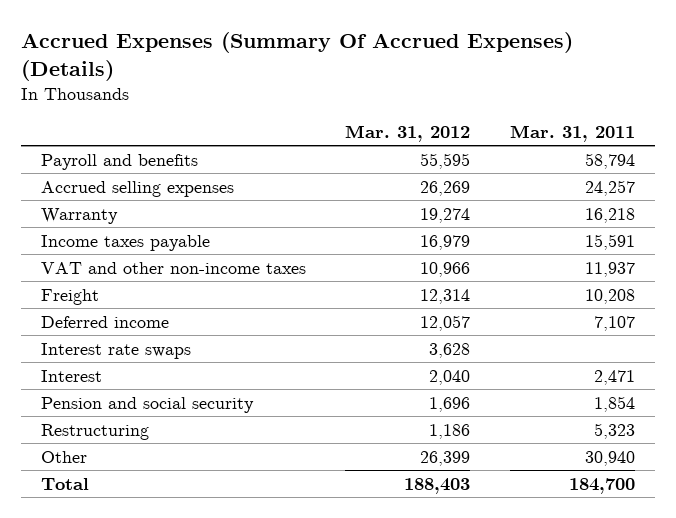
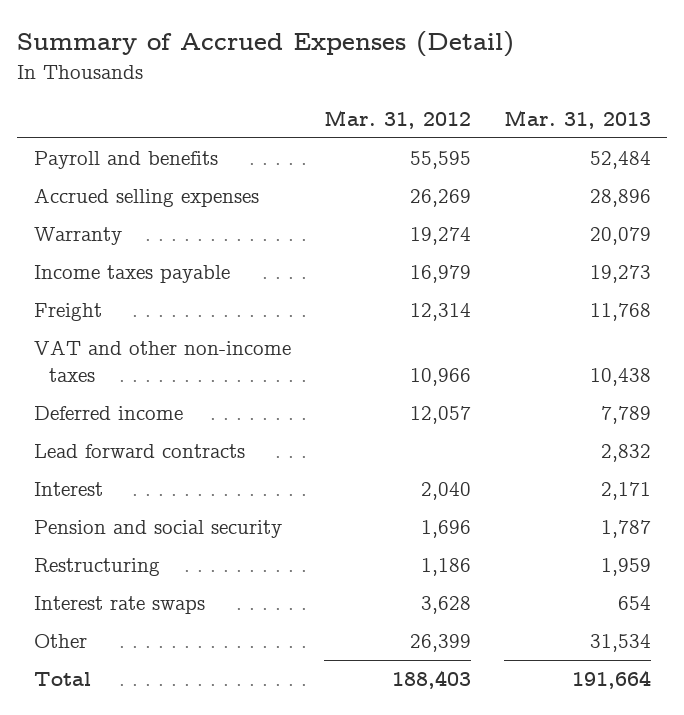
- Accrued Expenses (Summary Of Accrued Expenses) (Details)
+ Summary of Accrued Expenses (Detail)
- | Mar. 31, 2012 | Mar. 31, 2011
+ | Mar. 31, 2012 | Mar. 31, 2013
moved down: VAT and other non-income taxes | 10,966 | 10,438
+ Lead forward contracts | | 2,832
moved down: Interest rate swaps | 3,628 | 654

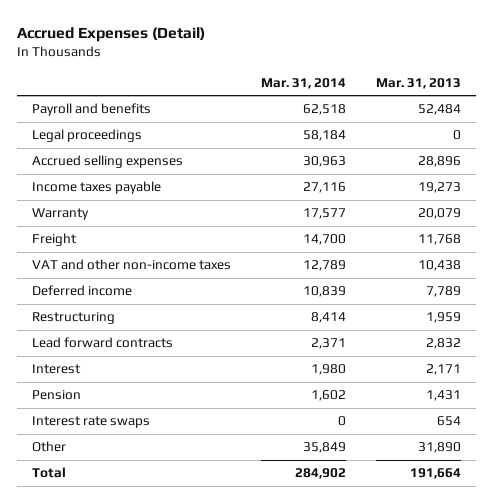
- Summary of Accrued Expenses (Detail)
+ Accrued Expenses (Detail)
- | Mar. 31, 2012 | Mar. 31, 2013
+ | Mar. 31, 2014 | Mar. 31, 2013
+ Legal proceedings | 58,184 | 0
moved down: Warranty | 17,577 | 20,079
moved up: Restructuring | 8,414 | 1,959
- Pension and social security | 1,696 | 1,787
+ Pension | 1,602 | 1,431
- Other | 26,399 | 31,534
+ Other | 35,849 | 31,890

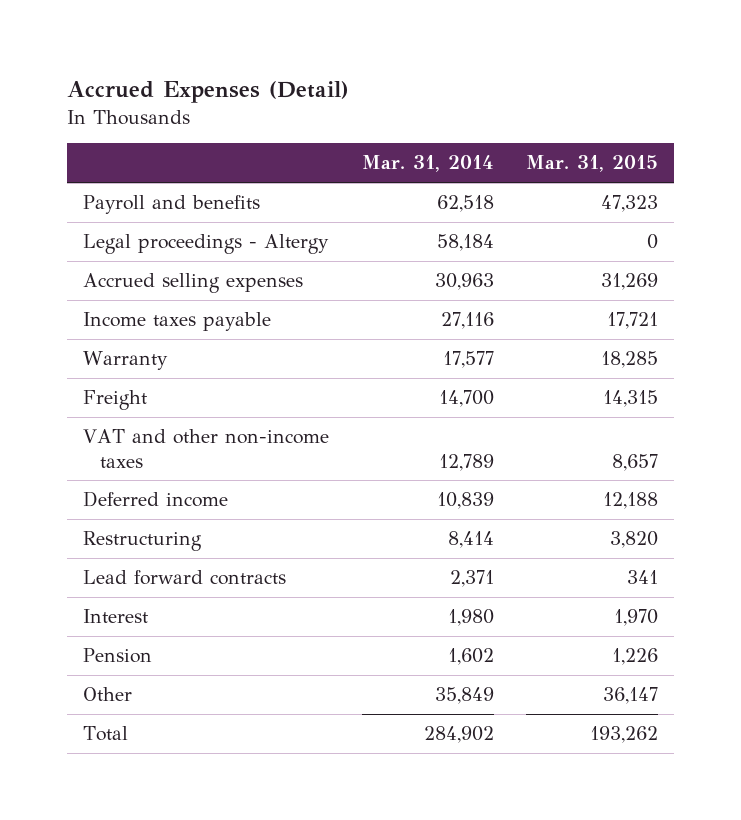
- | Mar. 31, 2014 | Mar. 31, 2013
+ | Mar. 31, 2014 | Mar. 31, 2015
- Legal proceedings | 58,184 | 0
+ Legal proceedings - Altergy | 58,184 | 0
- Interest rate swaps | 0 | 654

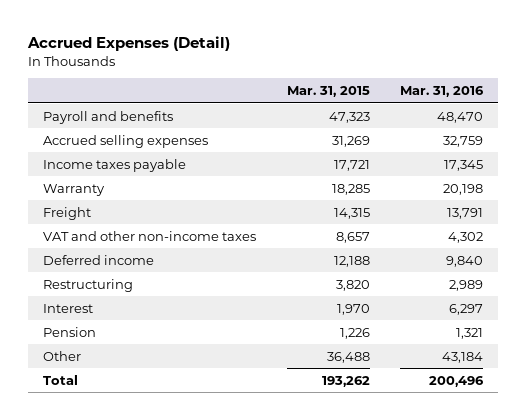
- | Mar. 31, 2014 | Mar. 31, 2015
+ | Mar. 31, 2015 | Mar. 31, 2016
- Legal proceedings - Altergy | 58,184 | 0
- Lead forward contracts | 2,371 | 341
- Other | 35,849 | 36,147
+ Other | 36,488 | 43,184

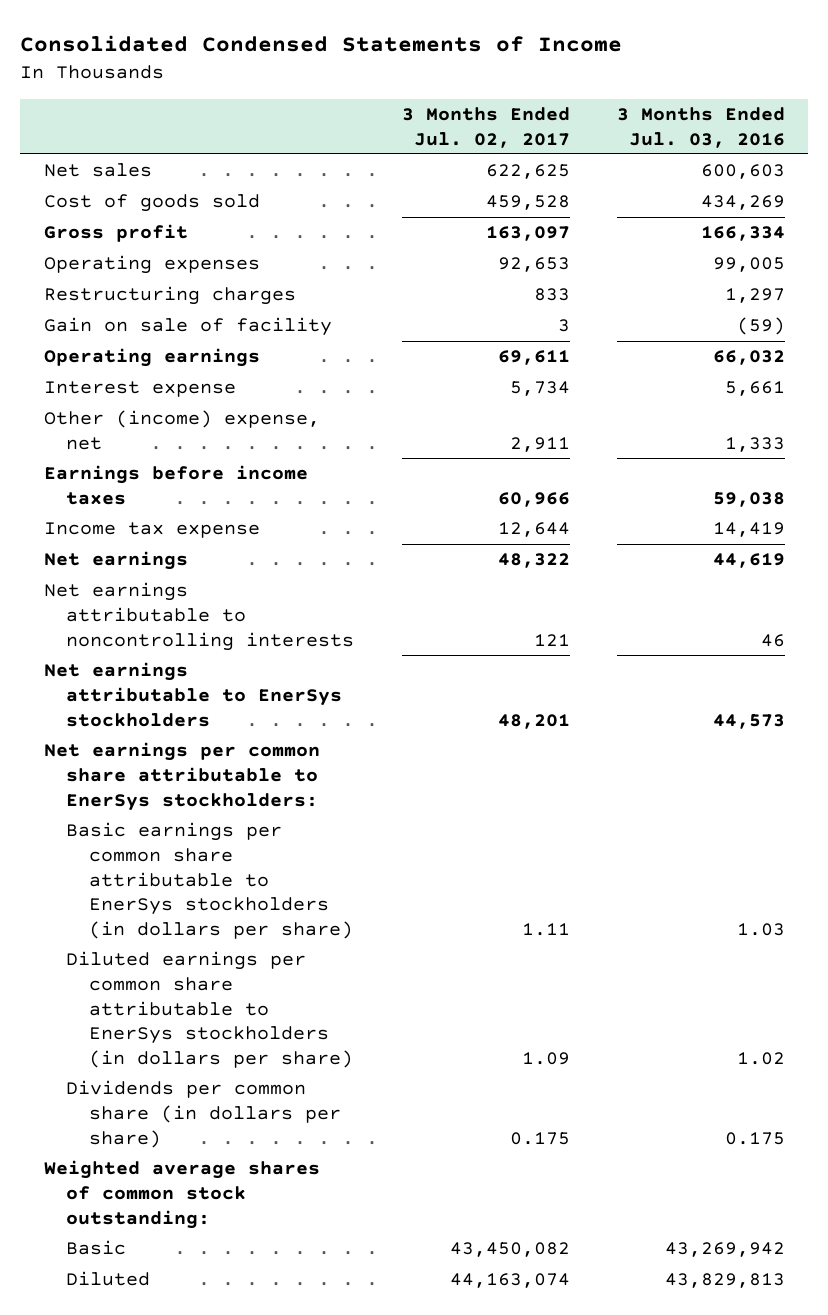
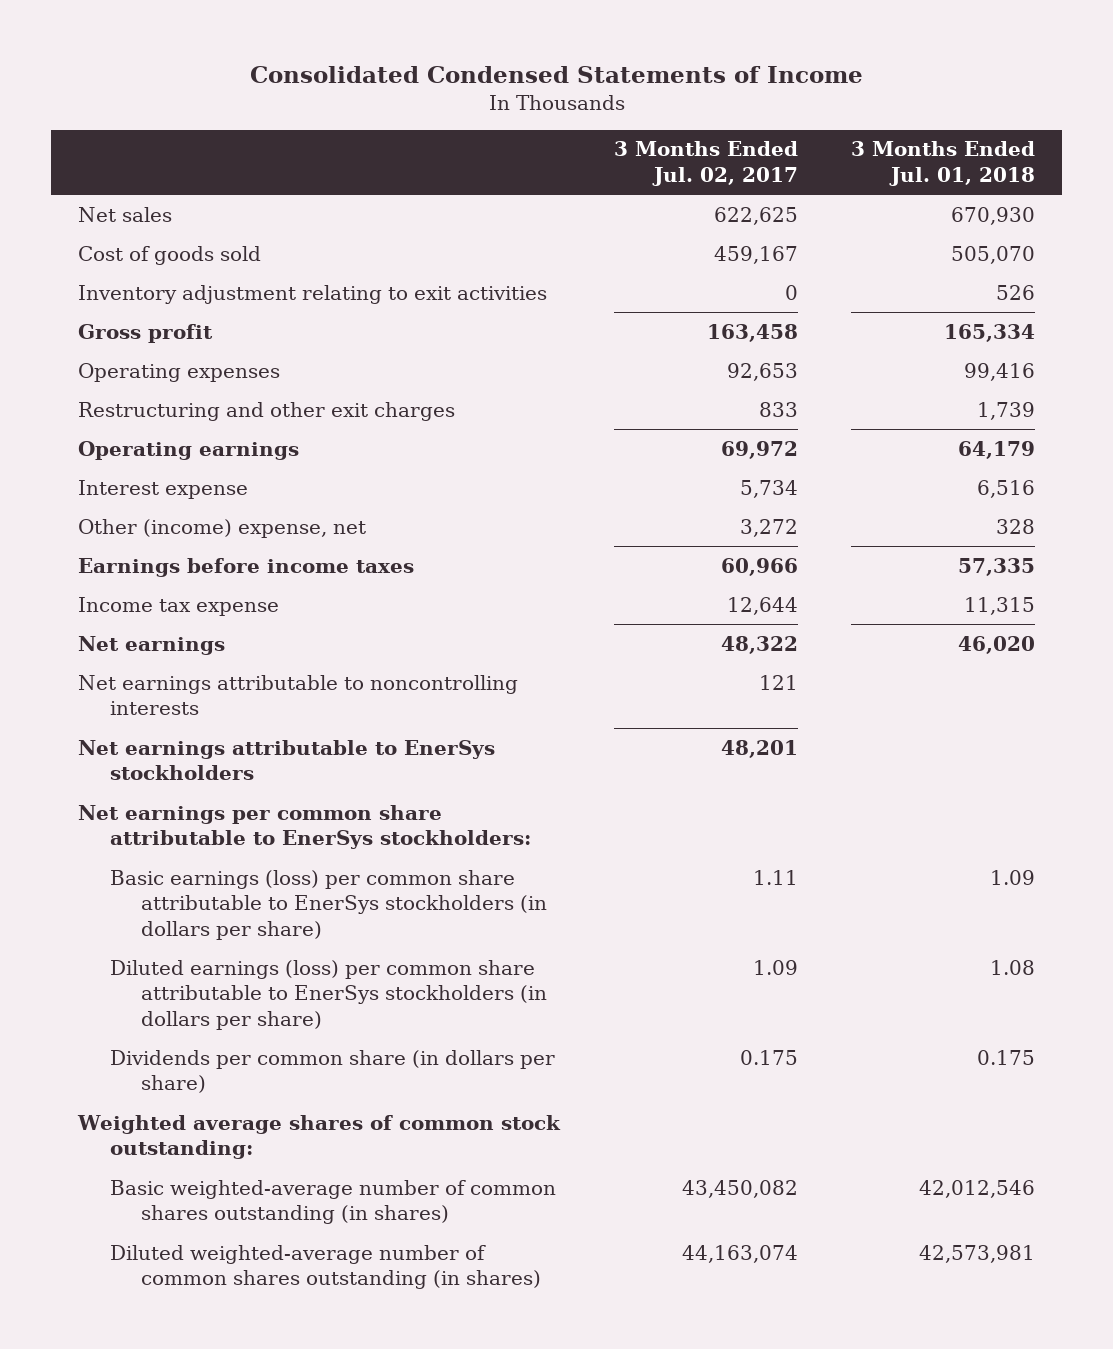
- | 3 Months Ended Jul. 02, 2017 | 3 Months Ended Jul. 03, 2016
+ | 3 Months Ended Jul. 02, 2017 | 3 Months Ended Jul. 01, 2018
- Cost of goods sold | 459,528 | 434,269
- Gross profit | 163,097 | 166,334
+ Cost of goods sold | 459,167 | 505,070
+ Inventory adjustment relating to exit activities | 0 | 526
+ Gross profit | 163,458 | 165,334
- Restructuring charges | 833 | 1,297
- Gain on sale of facility | 3 | (59)
- Operating earnings | 69,611 | 66,032
+ Restructuring and other exit charges | 833 | 1,739
+ Operating earnings | 69,972 | 64,179
- Other (income) expense, net | 2,911 | 1,333
+ Other (income) expense, net | 3,272 | 328
- Basic earnings per common share attributable to EnerSys stockholders (in dollars per share) | 1.11 | 1.03
- Diluted earnings per common share attributable to EnerSys stockholders (in dollars per share) | 1.09 | 1.02
+ Basic earnings (loss) per common share attributable to EnerSys stockholders (in dollars per share) | 1.11 | 1.09
+ Diluted earnings (loss) per common share attributable to EnerSys stockholders (in dollars per share) | 1.09 | 1.08
- Basic | 43,450,082 | 43,269,942
- Diluted | 44,163,074 | 43,829,813
+ Basic weighted-average number of common shares outstanding (in shares) | 43,450,082 | 42,012,546
+ Diluted weighted-average number of common shares outstanding (in shares) | 44,163,074 | 42,573,981

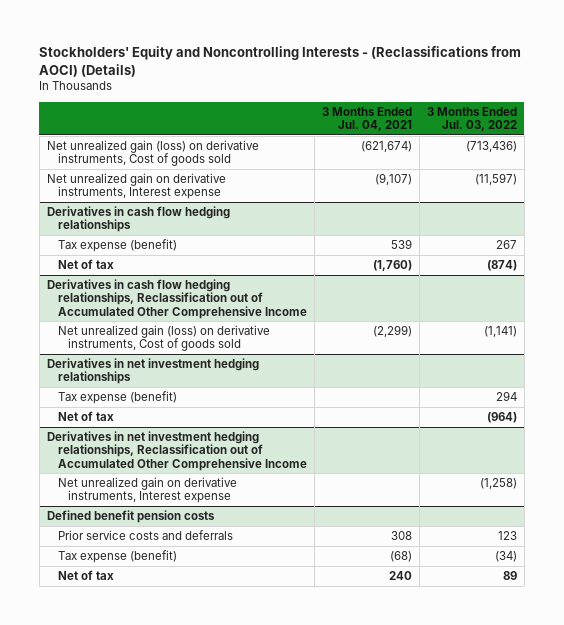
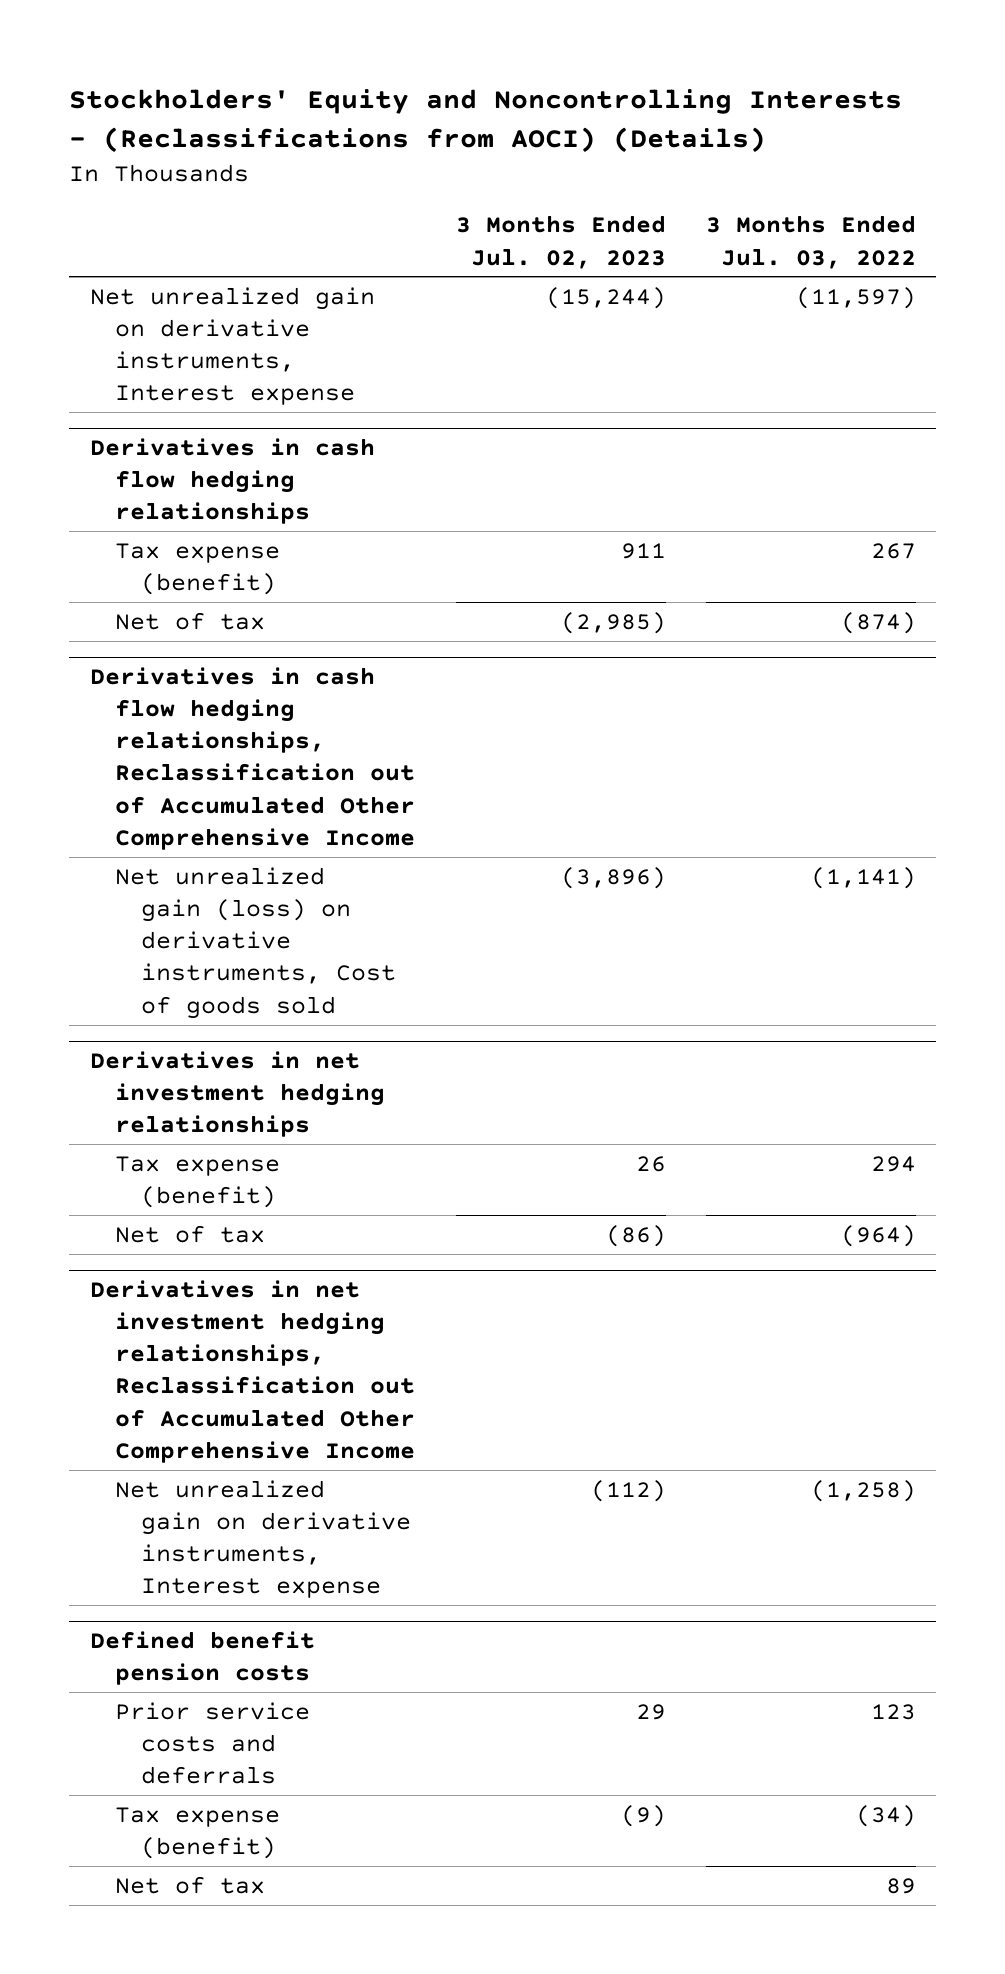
- | 3 Months Ended Jul. 04, 2021 | 3 Months Ended Jul. 03, 2022
+ | 3 Months Ended Jul. 02, 2023 | 3 Months Ended Jul. 03, 2022
- Net unrealized gain (loss) on derivative instruments, Cost of goods sold | (621,674) | (713,436)

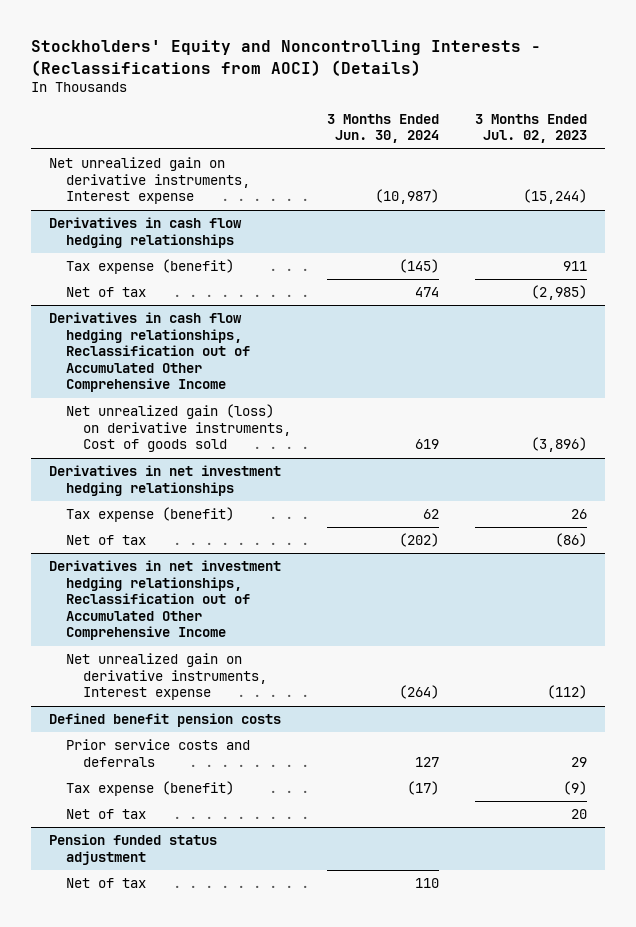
- | 3 Months Ended Jul. 02, 2023 | 3 Months Ended Jul. 03, 2022
+ | 3 Months Ended Jun. 30, 2024 | 3 Months Ended Jul. 02, 2023
@ Defined benefit pension costs
+ Net of tax | | 20
+ Pension funded status adjustment

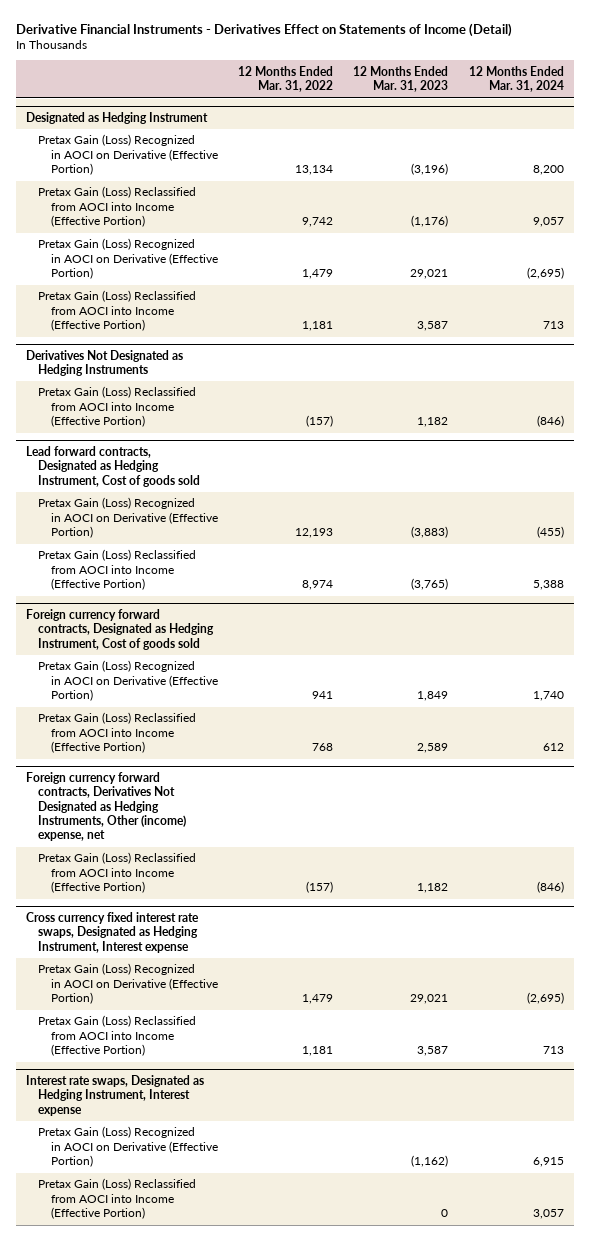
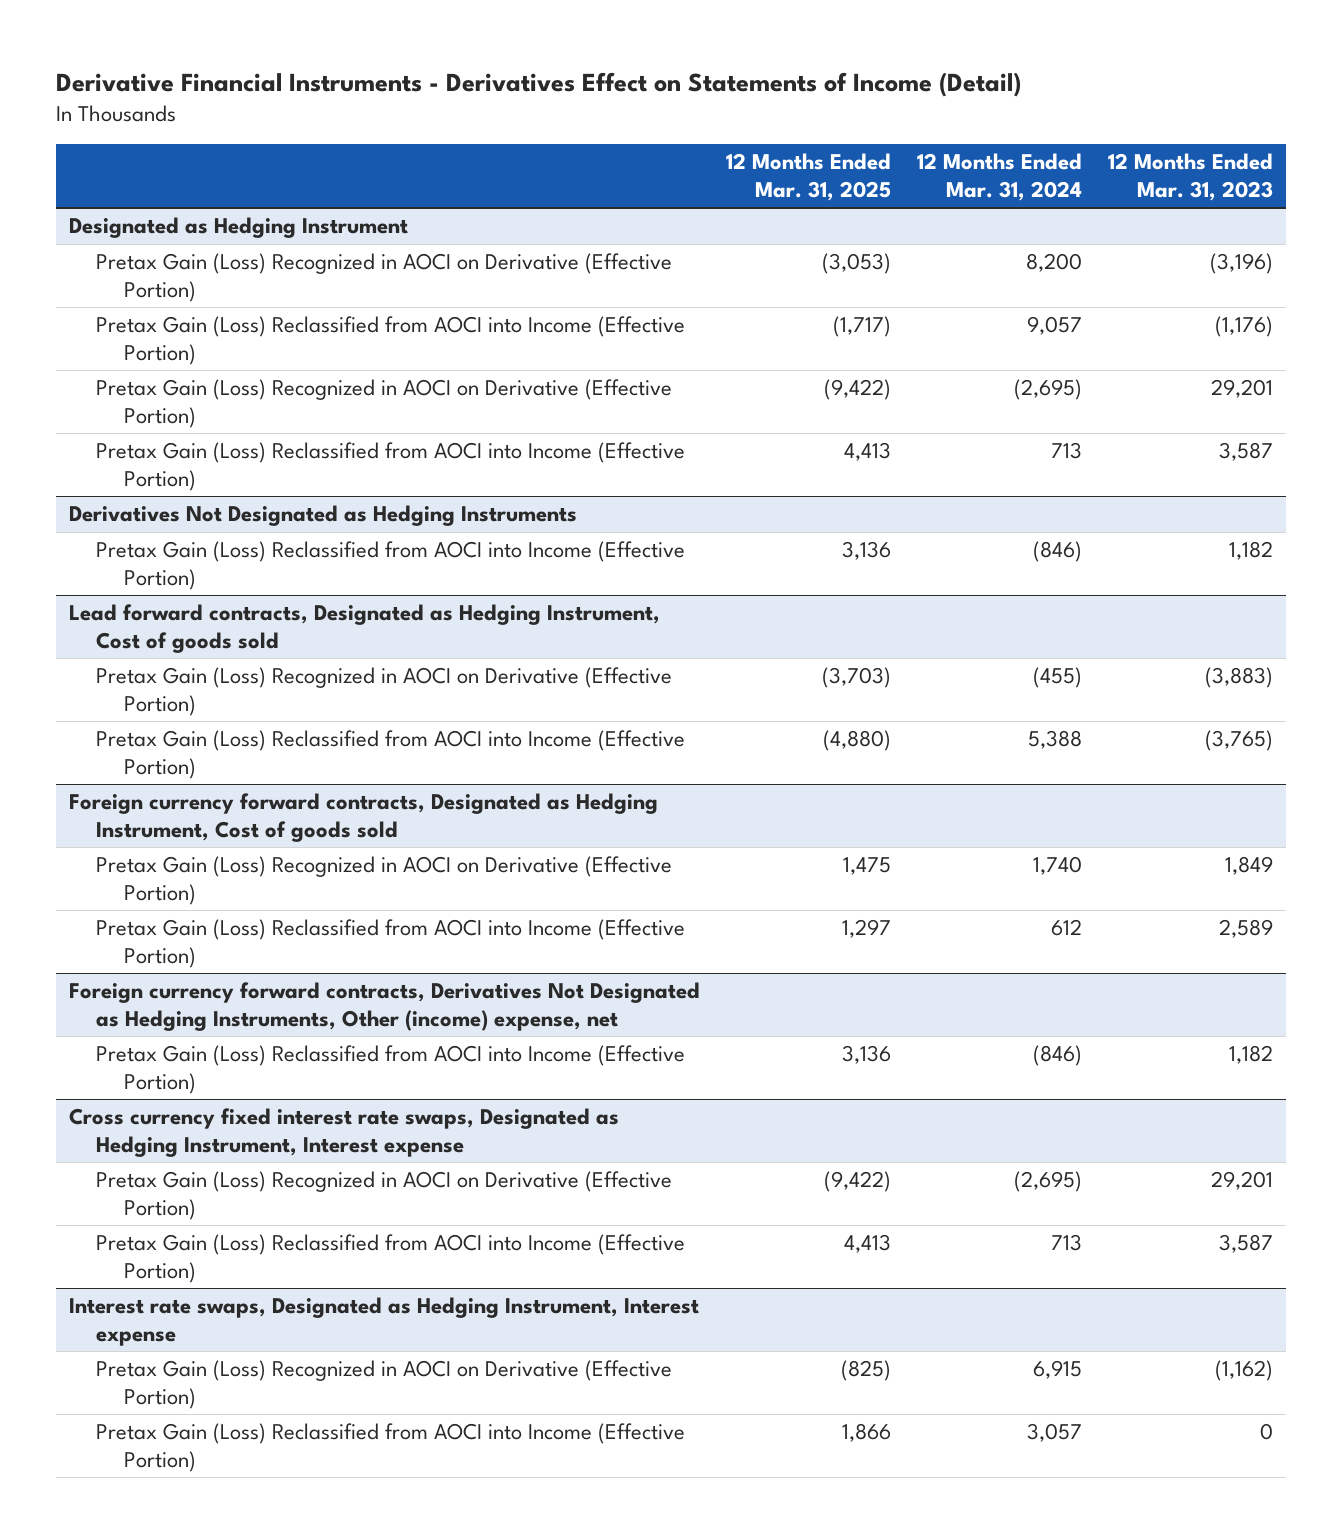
- | 12 Months Ended Mar. 31, 2022 | 12 Months Ended Mar. 31, 2023 | 12 Months Ended Mar. 31, 2024
+ | 12 Months Ended Mar. 31, 2025 | 12 Months Ended Mar. 31, 2024 | 12 Months Ended Mar. 31, 2023
@ Designated as Hedging Instrument
- Pretax Gain (Loss) Recognized in AOCI on Derivative (Effective Portion) | 1,479 | 29,021 | (2,695)
+ Pretax Gain (Loss) Recognized in AOCI on Derivative (Effective Portion) | (9,422) | (2,695) | 29,201
@ Cross currency fixed interest rate swaps, Designated as Hedging Instrument, Interest expense
- Pretax Gain (Loss) Recognized in AOCI on Derivative (Effective Portion) | 1,479 | 29,021 | (2,695)
+ Pretax Gain (Loss) Recognized in AOCI on Derivative (Effective Portion) | (9,422) | (2,695) | 29,201

